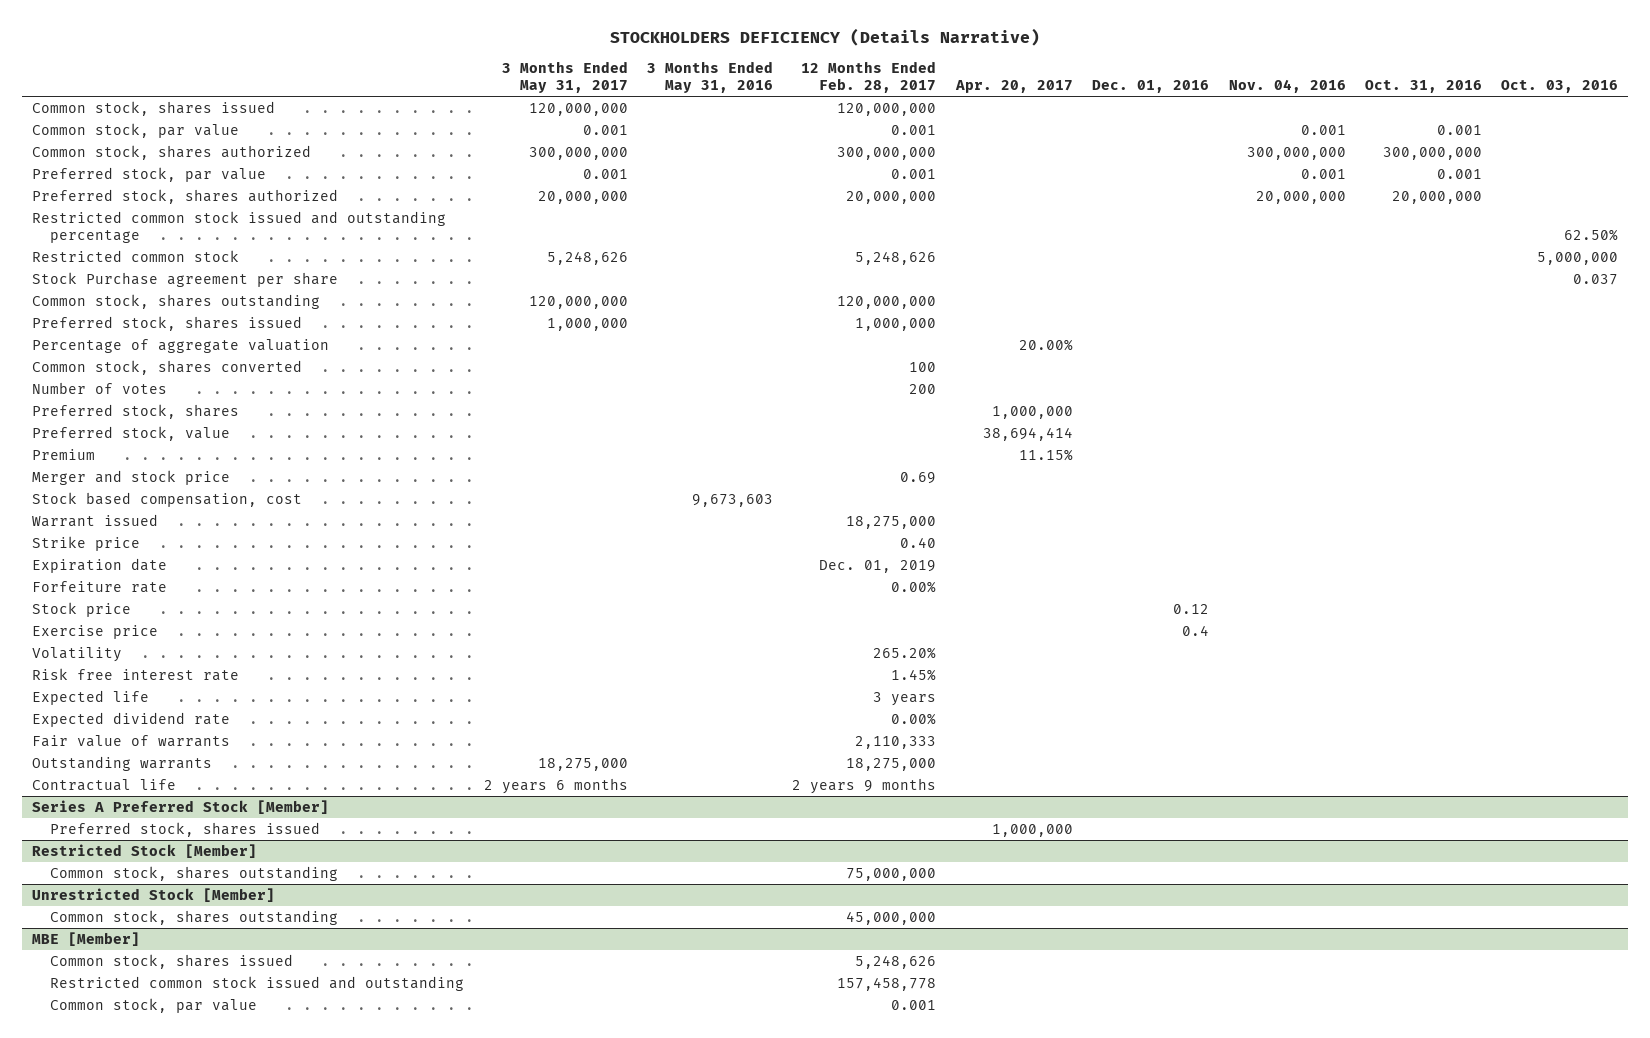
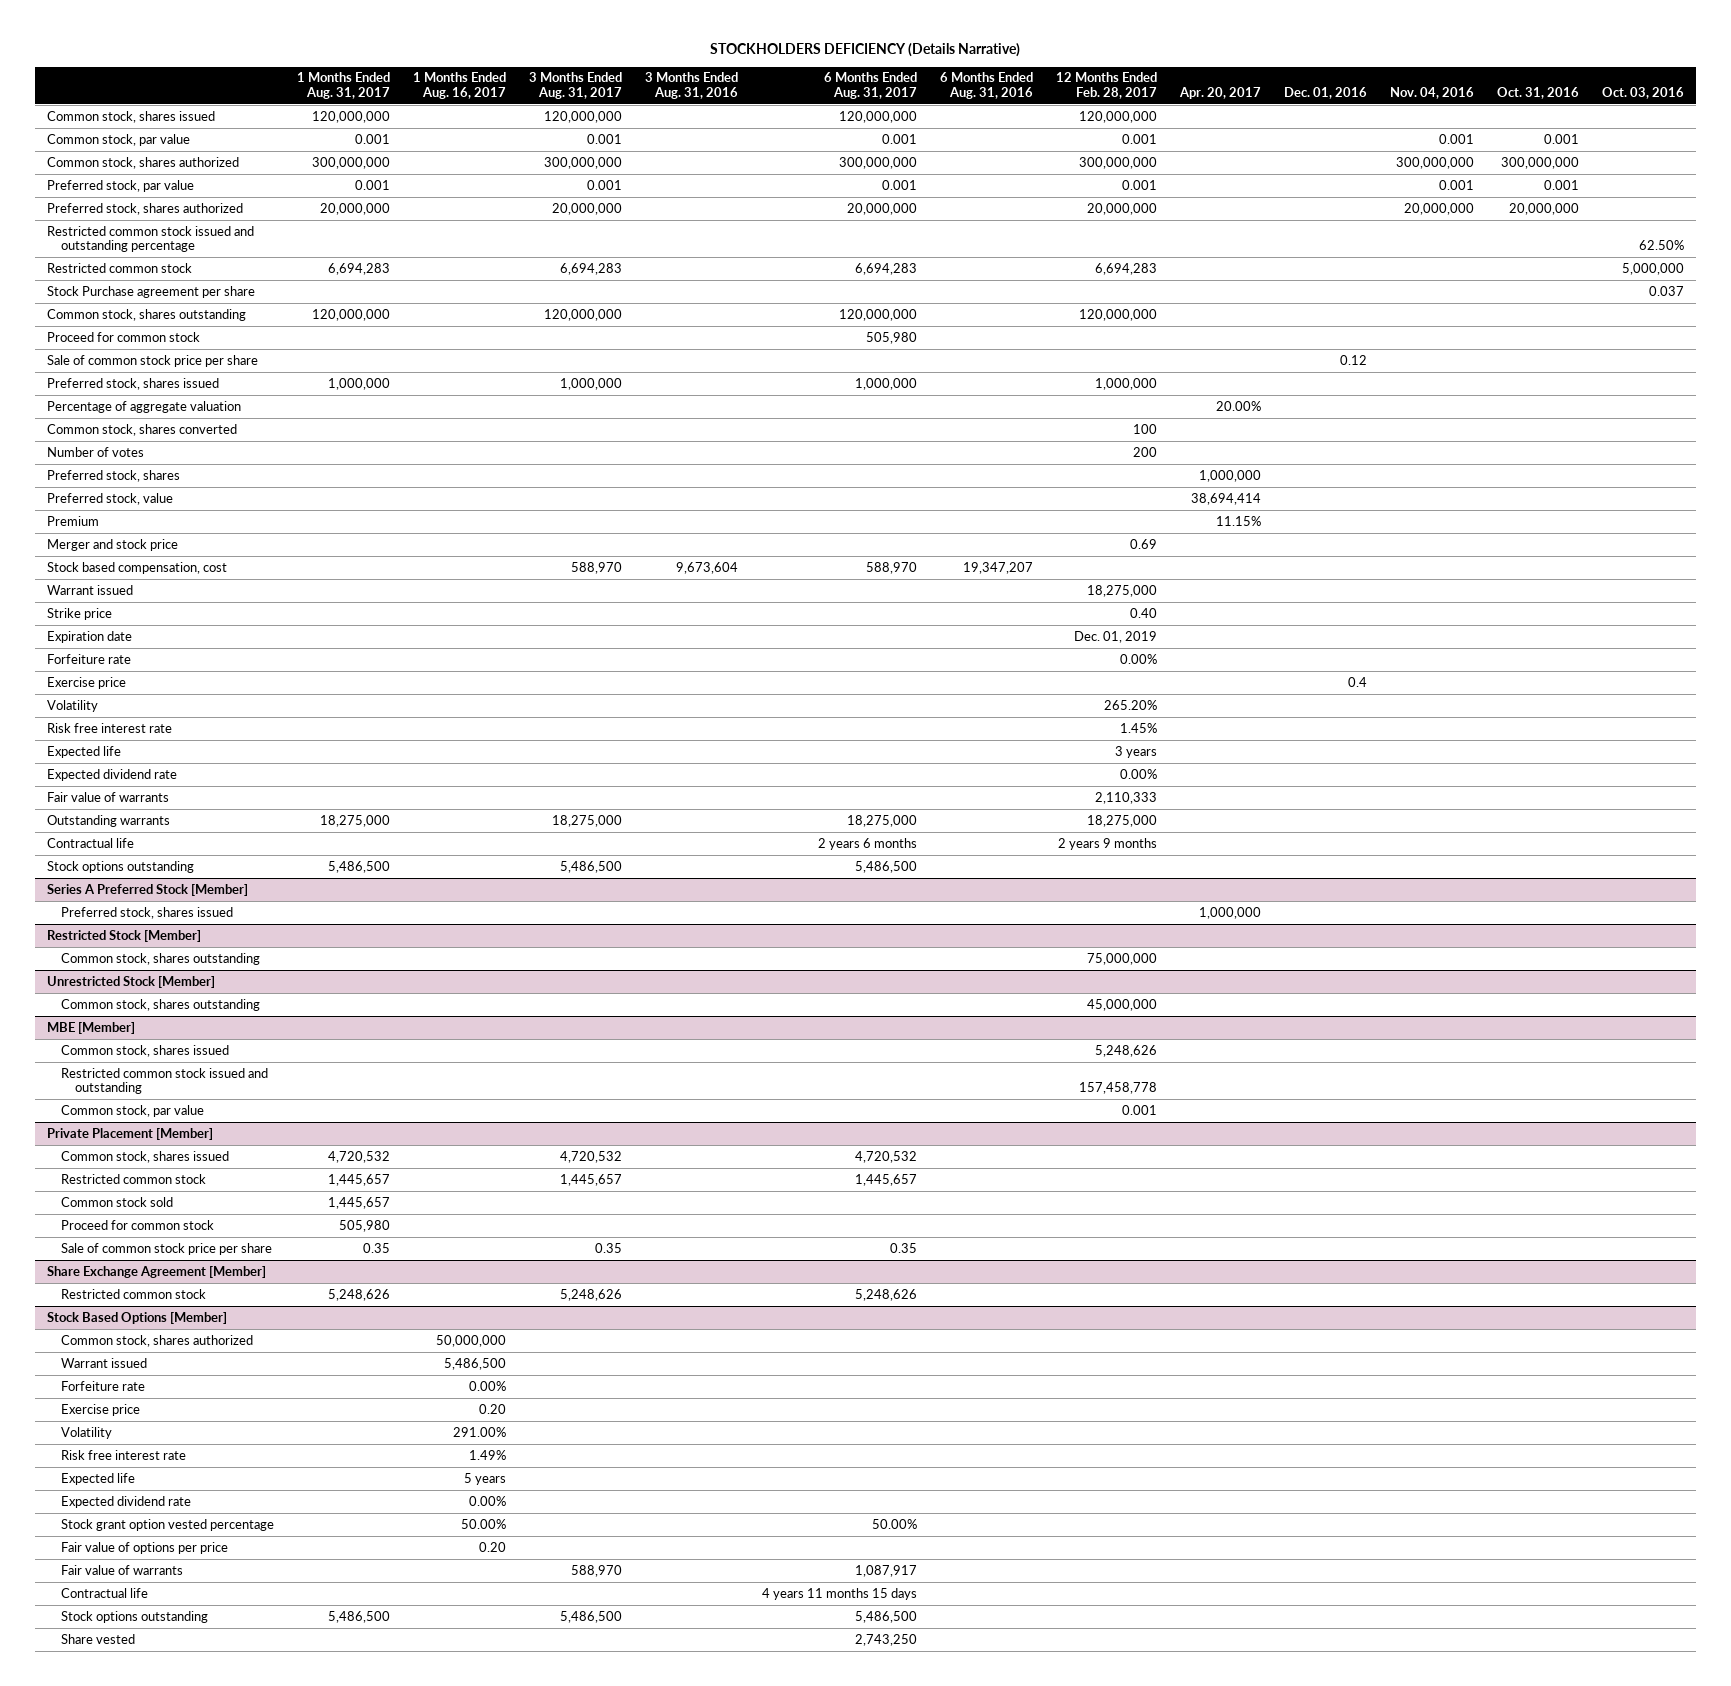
- | 3 Months Ended May 31, 2017 | 3 Months Ended May 31, 2016 | 12 Months Ended Feb. 28, 2017 | Apr. 20, 2017 | Dec. 01, 2016 | Nov. 04, 2016 | Oct. 31, 2016 | Oct. 03, 2016
+ | 1 Months Ended Aug. 31, 2017 | 1 Months Ended Aug. 16, 2017 | 3 Months Ended Aug. 31, 2017 | 3 Months Ended Aug. 31, 2016 | 6 Months Ended Aug. 31, 2017 | 6 Months Ended Aug. 31, 2016 | 12 Months Ended Feb. 28, 2017 | Apr. 20, 2017 | Dec. 01, 2016 | Nov. 04, 2016 | Oct. 31, 2016 | Oct. 03, 2016
- Restricted common stock | 5,248,626 | | 5,248,626 | | | | | 5,000,000
+ Restricted common stock | 6,694,283 | | 6,694,283 | | 6,694,283 | | 6,694,283 | | | | | 5,000,000
+ Proceed for common stock | | | | | 505,980 | | | | | | |
+ Sale of common stock price per share | | | | | | | | | 0.12 | | |
- Stock price | | | | | 0.12 | | |
+ Stock options outstanding | 5,486,500 | | 5,486,500 | | 5,486,500 | | | | | | |
+ Private Placement [Member]
+ Common stock, shares issued | 4,720,532 | | 4,720,532 | | 4,720,532 | | | | | | |
+ Restricted common stock | 1,445,657 | | 1,445,657 | | 1,445,657 | | | | | | |
+ Common stock sold | 1,445,657 | | | | | | | | | | |
+ Proceed for common stock | 505,980 | | | | | | | | | | |
+ Sale of common stock price per share | 0.35 | | 0.35 | | 0.35 | | | | | | |
+ Share Exchange Agreement [Member]
+ Restricted common stock | 5,248,626 | | 5,248,626 | | 5,248,626 | | | | | | |
+ Stock Based Options [Member]
+ Common stock, shares authorized | | 50,000,000 | | | | | | | | | |
+ Warrant issued | | 5,486,500 | | | | | | | | | |
+ Forfeiture rate | | 0.00% | | | | | | | | | |
+ Exercise price | | 0.20 | | | | | | | | | |
+ Volatility | | 291.00% | | | | | | | | | |
+ Risk free interest rate | | 1.49% | | | | | | | | | |
+ Expected life | | 5 years | | | | | | | | | |
+ Expected dividend rate | | 0.00% | | | | | | | | | |
+ Stock grant option vested percentage | | 50.00% | | | 50.00% | | | | | | |
+ Fair value of options per price | | 0.20 | | | | | | | | | |
+ Fair value of warrants | | | 588,970 | | 1,087,917 | | | | | | |
+ Contractual life | | | | | 4 years 11 months 15 days | | | | | | |
+ Stock options outstanding | 5,486,500 | | 5,486,500 | | 5,486,500 | | | | | | |
+ Share vested | | | | | 2,743,250 | | | | | | |

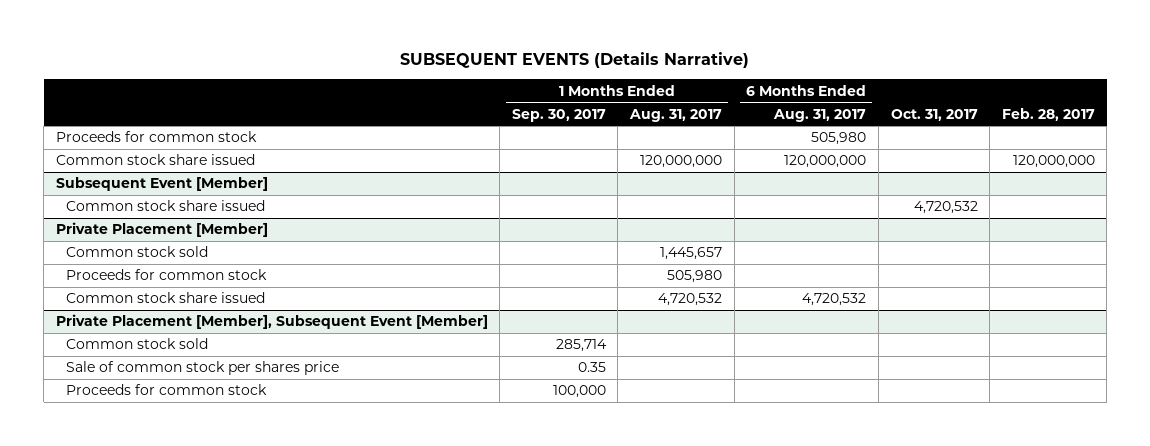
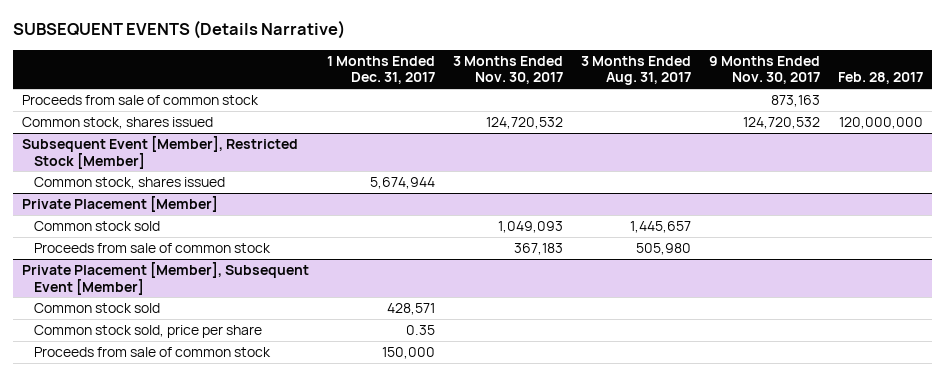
- | 1 Months Ended Sep. 30, 2017 | 1 Months Ended Aug. 31, 2017 | 6 Months Ended Aug. 31, 2017 | Oct. 31, 2017 | Feb. 28, 2017
+ | 1 Months Ended Dec. 31, 2017 | 3 Months Ended Nov. 30, 2017 | 3 Months Ended Aug. 31, 2017 | 9 Months Ended Nov. 30, 2017 | Feb. 28, 2017
- Proceeds for common stock | | | 505,980 | |
- Common stock share issued | | 120,000,000 | 120,000,000 | | 120,000,000
- Subsequent Event [Member]
- Common stock share issued | | | | 4,720,532 |
+ Proceeds from sale of common stock | | | | 873,163 |
+ Common stock, shares issued | | 124,720,532 | | 124,720,532 | 120,000,000
+ Subsequent Event [Member], Restricted Stock [Member]
+ Common stock, shares issued | 5,674,944 | | | |
@ Private Placement [Member]
- Proceeds for common stock | | 505,980 | | |
- Common stock share issued | | 4,720,532 | 4,720,532 | |
+ Proceeds from sale of common stock | | 367,183 | 505,980 | |
@ Private Placement [Member], Subsequent Event [Member]
- Sale of common stock per shares price | 0.35 | | | |
- Proceeds for common stock | 100,000 | | | |
+ Common stock sold, price per share | 0.35 | | | |
+ Proceeds from sale of common stock | 150,000 | | | |

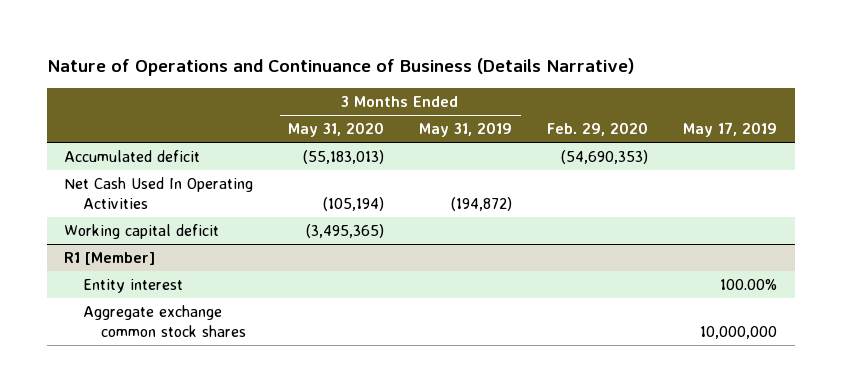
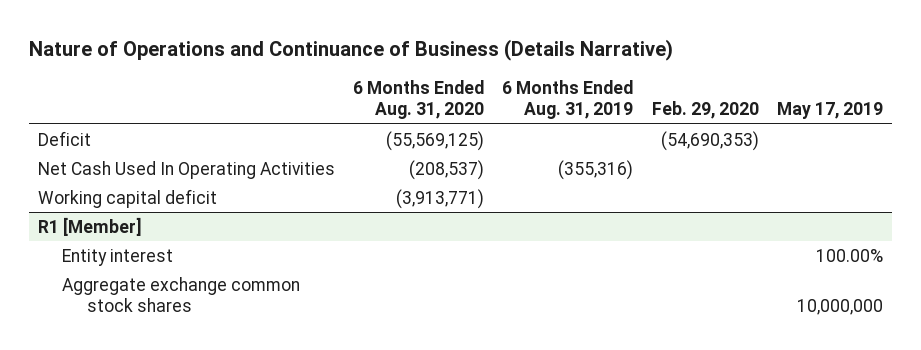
- | 3 Months Ended May 31, 2020 | 3 Months Ended May 31, 2019 | Feb. 29, 2020 | May 17, 2019
+ | 6 Months Ended Aug. 31, 2020 | 6 Months Ended Aug. 31, 2019 | Feb. 29, 2020 | May 17, 2019
- Accumulated deficit | (55,183,013) | | (54,690,353) |
+ Deficit | (55,569,125) | | (54,690,353) |

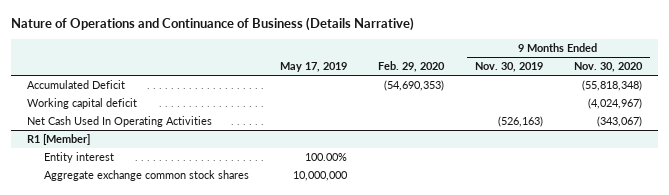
- | 6 Months Ended Aug. 31, 2020 | 6 Months Ended Aug. 31, 2019 | Feb. 29, 2020 | May 17, 2019
+ | May 17, 2019 | Feb. 29, 2020 | 9 Months Ended Nov. 30, 2019 | 9 Months Ended Nov. 30, 2020
- Deficit | (55,569,125) | | (54,690,353) |
+ Accumulated Deficit | | (54,690,353) | | (55,818,348)
moved down: Net Cash Used In Operating Activities | | | (526,163) | (343,067)

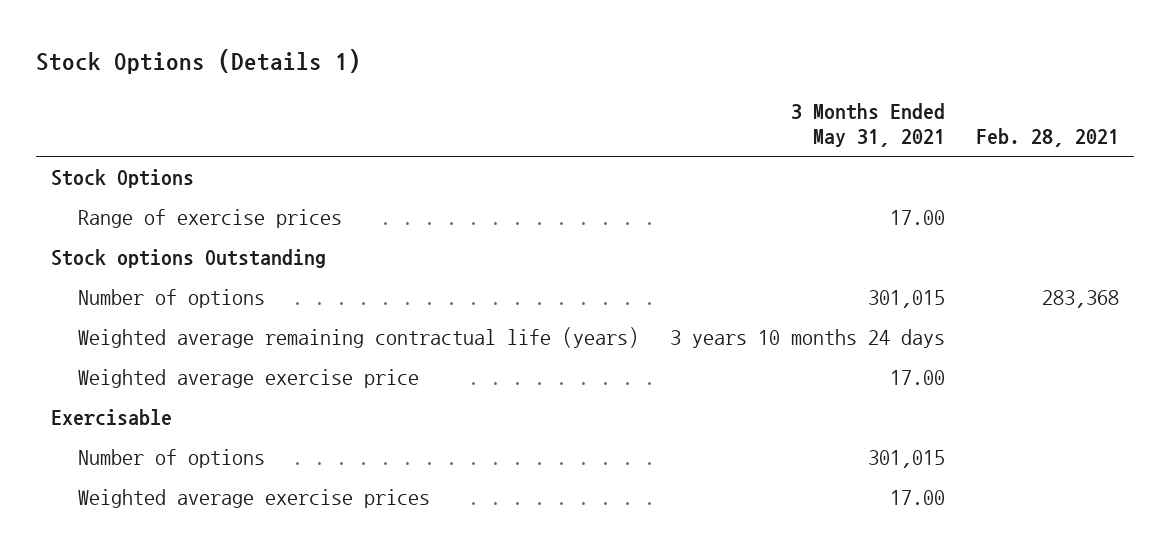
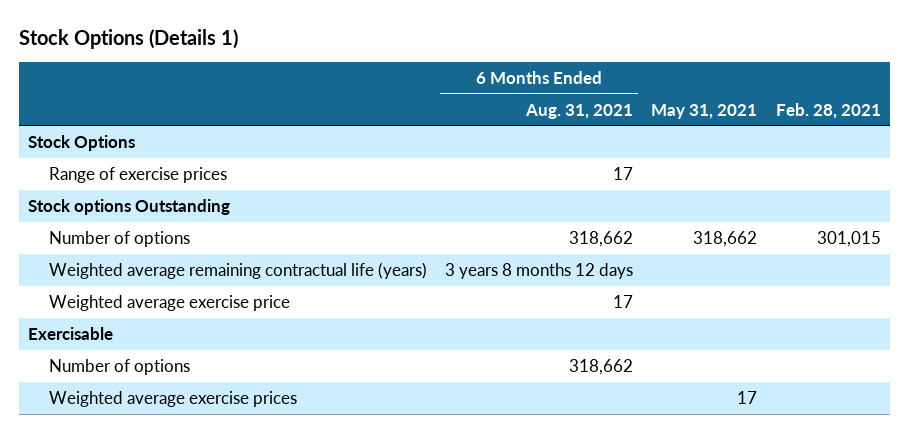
- | 3 Months Ended May 31, 2021 | Feb. 28, 2021
+ | 6 Months Ended Aug. 31, 2021 | May 31, 2021 | Feb. 28, 2021
- Number of options | 301,015 | 283,368
+ Number of options | 318,662 | 318,662 | 301,015

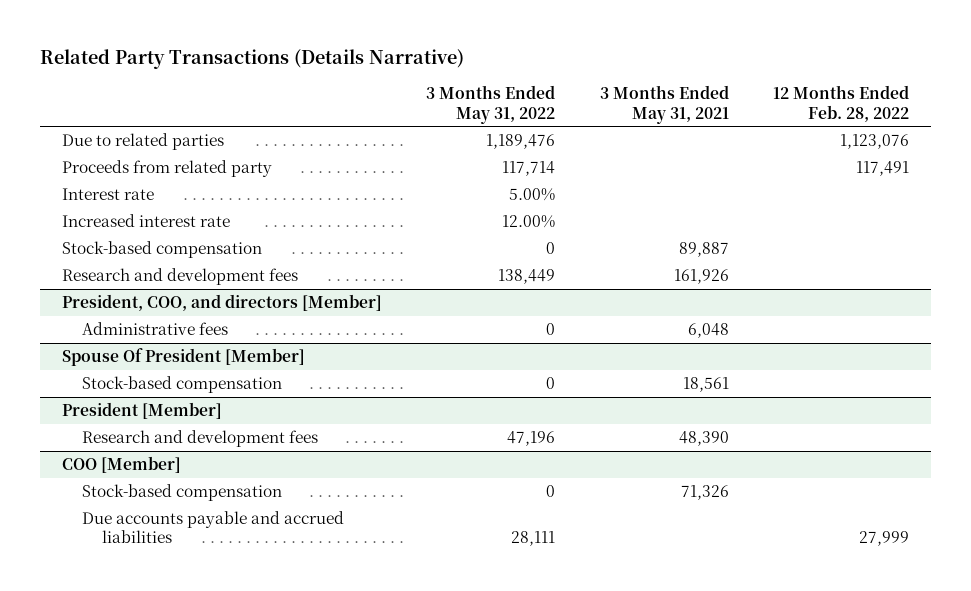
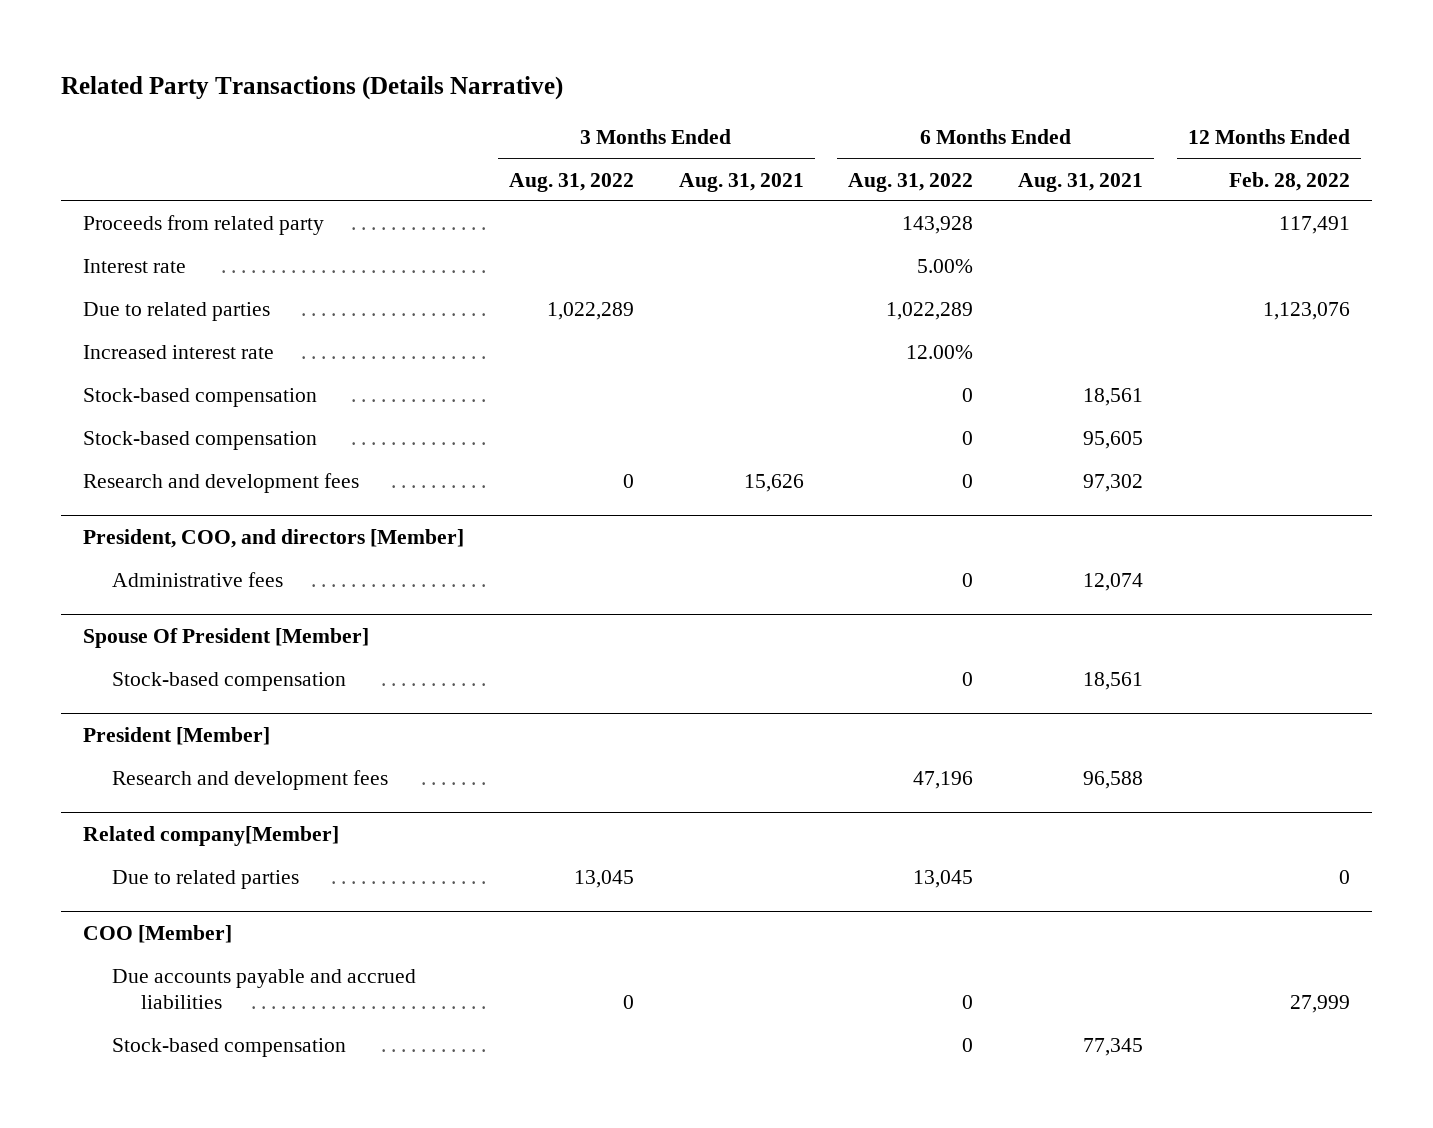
- | 3 Months Ended May 31, 2022 | 3 Months Ended May 31, 2021 | 12 Months Ended Feb. 28, 2022
+ | 3 Months Ended Aug. 31, 2022 | 3 Months Ended Aug. 31, 2021 | 6 Months Ended Aug. 31, 2022 | 6 Months Ended Aug. 31, 2021 | 12 Months Ended Feb. 28, 2022
moved down: Due to related parties | 1,022,289 | | 1,022,289 | | 1,123,076
+ Stock-based compensation | | | 0 | 95,605 |
+ Related company[Member]
+ Due to related parties | 13,045 | | 13,045 | | 0
@ COO [Member]
moved down: Stock-based compensation | | | 0 | 77,345 |

